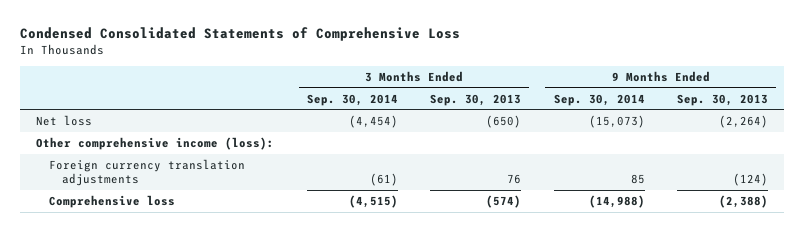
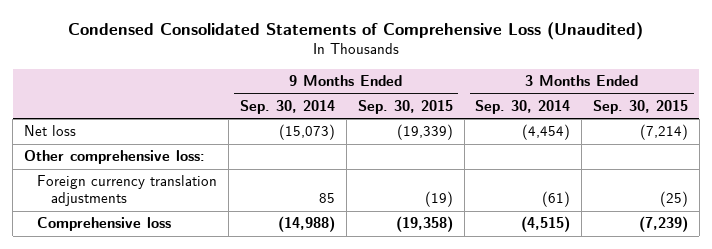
- Condensed Consolidated Statements of Comprehensive Loss
+ Condensed Consolidated Statements of Comprehensive Loss (Unaudited)
- | 3 Months Ended Sep. 30, 2014 | 3 Months Ended Sep. 30, 2013 | 9 Months Ended Sep. 30, 2014 | 9 Months Ended Sep. 30, 2013
+ | 9 Months Ended Sep. 30, 2014 | 9 Months Ended Sep. 30, 2015 | 3 Months Ended Sep. 30, 2014 | 3 Months Ended Sep. 30, 2015
- Other comprehensive income (loss):
+ Other comprehensive loss:

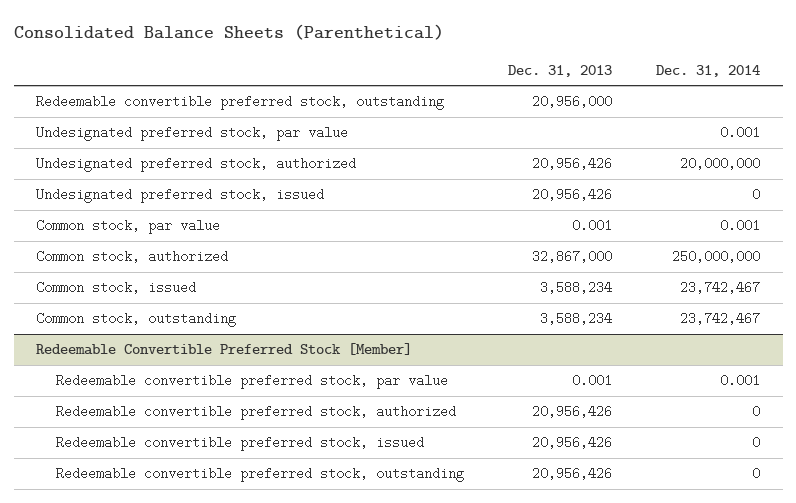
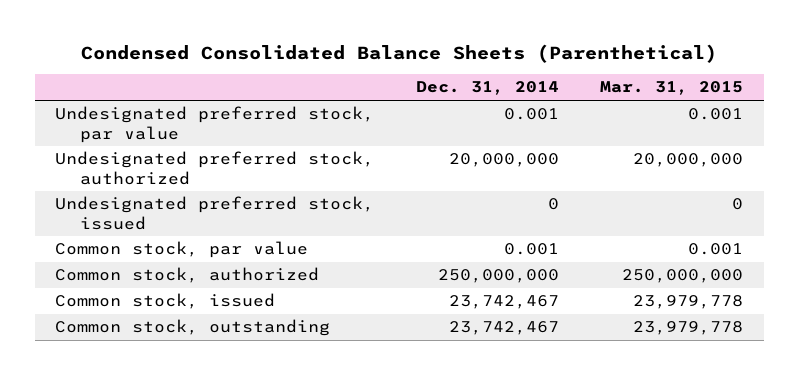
- Consolidated Balance Sheets (Parenthetical)
+ Condensed Consolidated Balance Sheets (Parenthetical)
- | Dec. 31, 2013 | Dec. 31, 2014
+ | Dec. 31, 2014 | Mar. 31, 2015
- Redeemable convertible preferred stock, outstanding | 20,956,000 |
- Redeemable Convertible Preferred Stock [Member]
- Redeemable convertible preferred stock, par value | 0.001 | 0.001
- Redeemable convertible preferred stock, authorized | 20,956,426 | 0
- Redeemable convertible preferred stock, issued | 20,956,426 | 0
- Redeemable convertible preferred stock, outstanding | 20,956,426 | 0

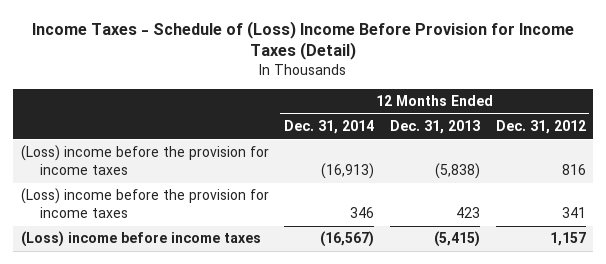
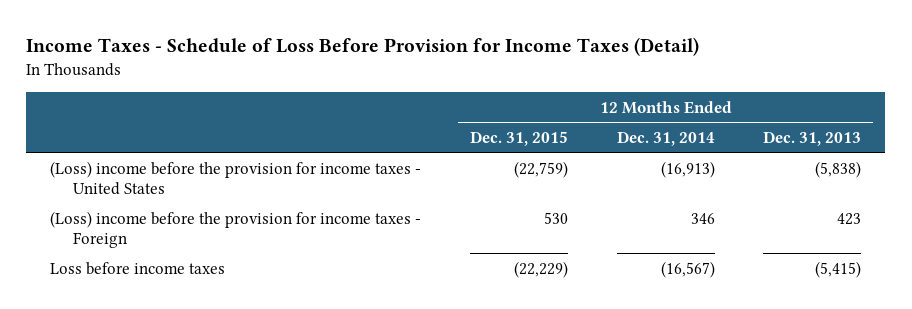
- Income Taxes - Schedule of (Loss) Income Before Provision for Income Taxes (Detail)
+ Income Taxes - Schedule of Loss Before Provision for Income Taxes (Detail)
- | 12 Months Ended Dec. 31, 2014 | 12 Months Ended Dec. 31, 2013 | 12 Months Ended Dec. 31, 2012
+ | 12 Months Ended Dec. 31, 2015 | 12 Months Ended Dec. 31, 2014 | 12 Months Ended Dec. 31, 2013
- (Loss) income before the provision for income taxes | (16,913) | (5,838) | 816
- (Loss) income before the provision for income taxes | 346 | 423 | 341
- (Loss) income before income taxes | (16,567) | (5,415) | 1,157
+ (Loss) income before the provision for income taxes - United States | (22,759) | (16,913) | (5,838)
+ (Loss) income before the provision for income taxes - Foreign | 530 | 346 | 423
+ Loss before income taxes | (22,229) | (16,567) | (5,415)

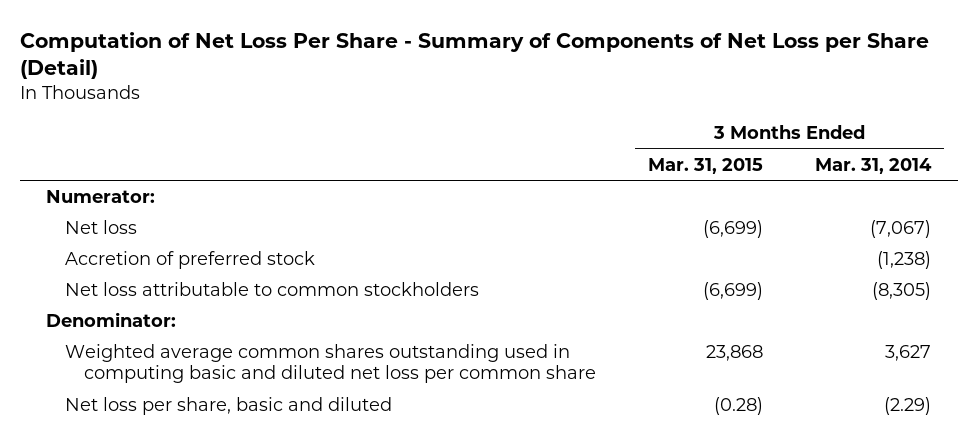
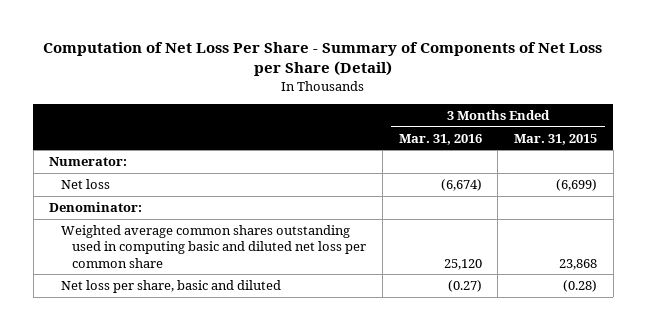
- | 3 Months Ended Mar. 31, 2015 | 3 Months Ended Mar. 31, 2014
+ | 3 Months Ended Mar. 31, 2016 | 3 Months Ended Mar. 31, 2015
- Accretion of preferred stock | | (1,238)
- Net loss attributable to common stockholders | (6,699) | (8,305)

